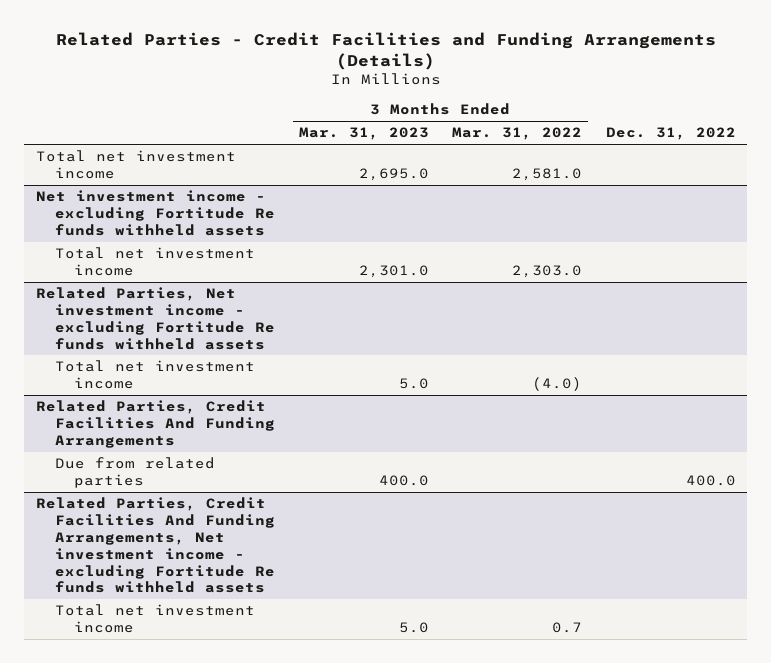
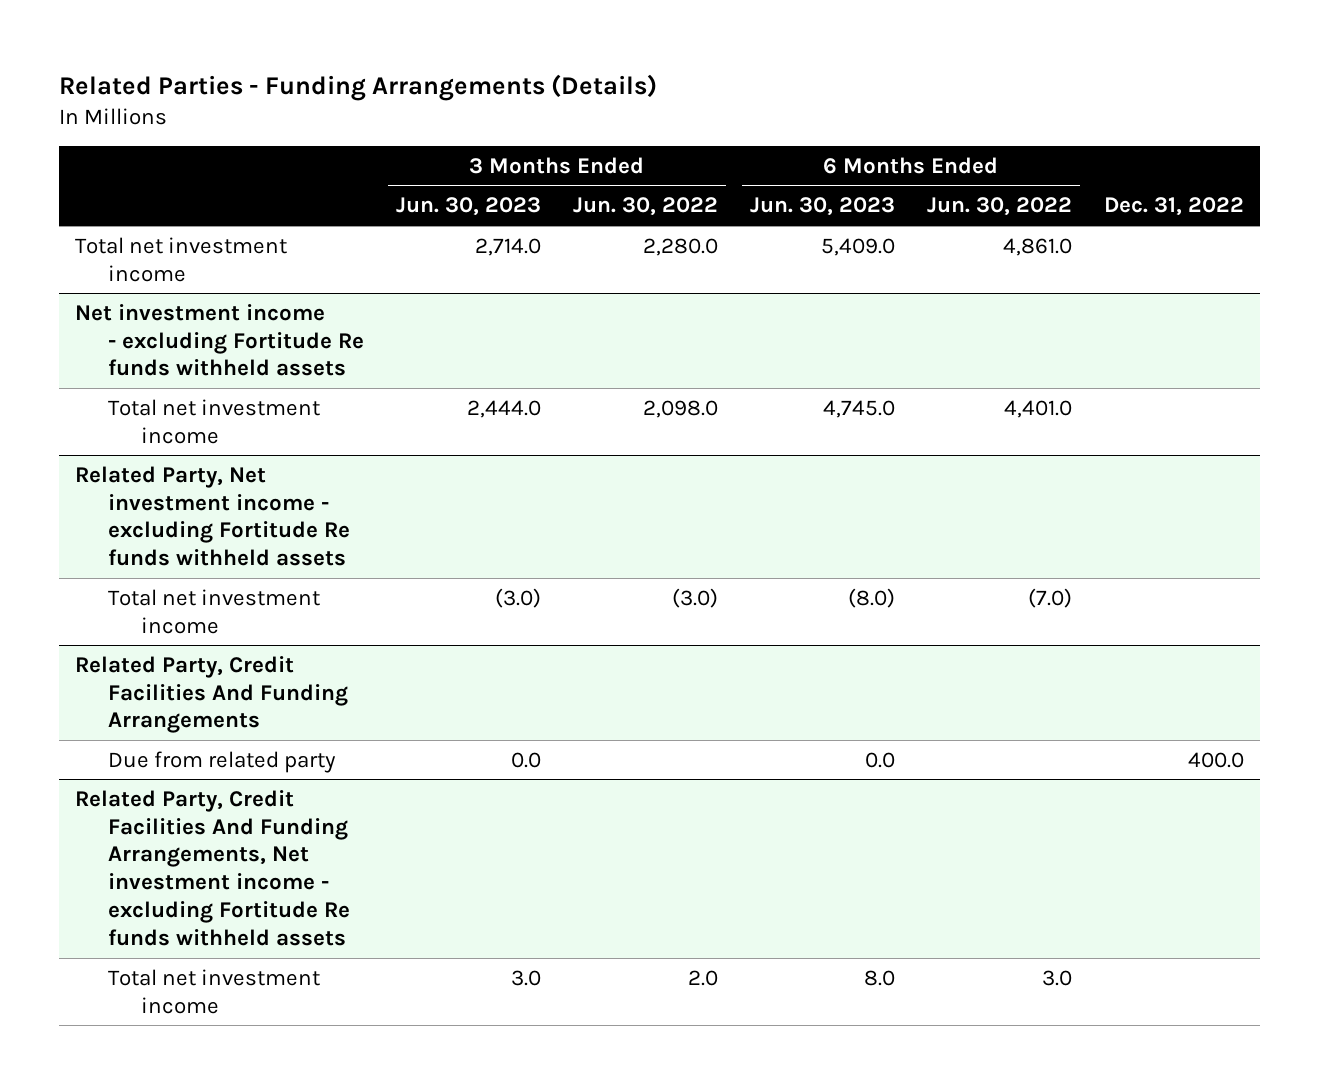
- Related Parties - Credit Facilities and Funding Arrangements (Details)
+ Related Parties - Funding Arrangements (Details)
- | 3 Months Ended Mar. 31, 2023 | 3 Months Ended Mar. 31, 2022 | Dec. 31, 2022
+ | 3 Months Ended Jun. 30, 2023 | 3 Months Ended Jun. 30, 2022 | 6 Months Ended Jun. 30, 2023 | 6 Months Ended Jun. 30, 2022 | Dec. 31, 2022
- Related Parties, Net investment income - excluding Fortitude Re funds withheld assets
+ Related Party, Net investment income - excluding Fortitude Re funds withheld assets
- Related Parties, Credit Facilities And Funding Arrangements
- Due from related parties | 400.0 | | 400.0
- Related Parties, Credit Facilities And Funding Arrangements, Net investment income - excluding Fortitude Re funds withheld assets
+ Related Party, Credit Facilities And Funding Arrangements
+ Due from related party | 0.0 | | 0.0 | | 400.0
+ Related Party, Credit Facilities And Funding Arrangements, Net investment income - excluding Fortitude Re funds withheld assets

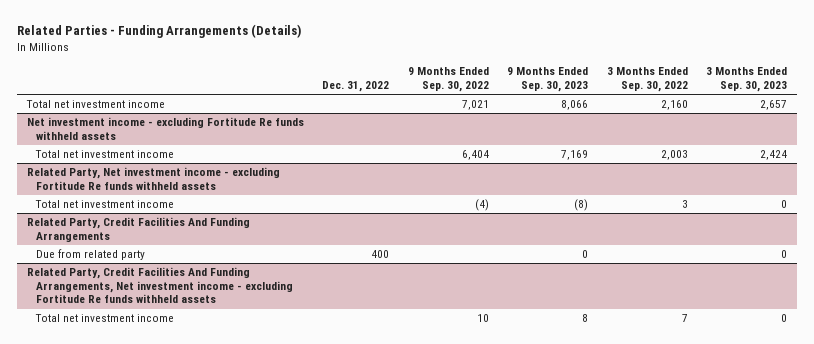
- | 3 Months Ended Jun. 30, 2023 | 3 Months Ended Jun. 30, 2022 | 6 Months Ended Jun. 30, 2023 | 6 Months Ended Jun. 30, 2022 | Dec. 31, 2022
+ | Dec. 31, 2022 | 9 Months Ended Sep. 30, 2022 | 9 Months Ended Sep. 30, 2023 | 3 Months Ended Sep. 30, 2022 | 3 Months Ended Sep. 30, 2023
@ Related Party, Credit Facilities And Funding Arrangements
- Due from related party | 0.0 | | 0.0 | | 400.0
+ Due from related party | 400 | | 0 | | 0

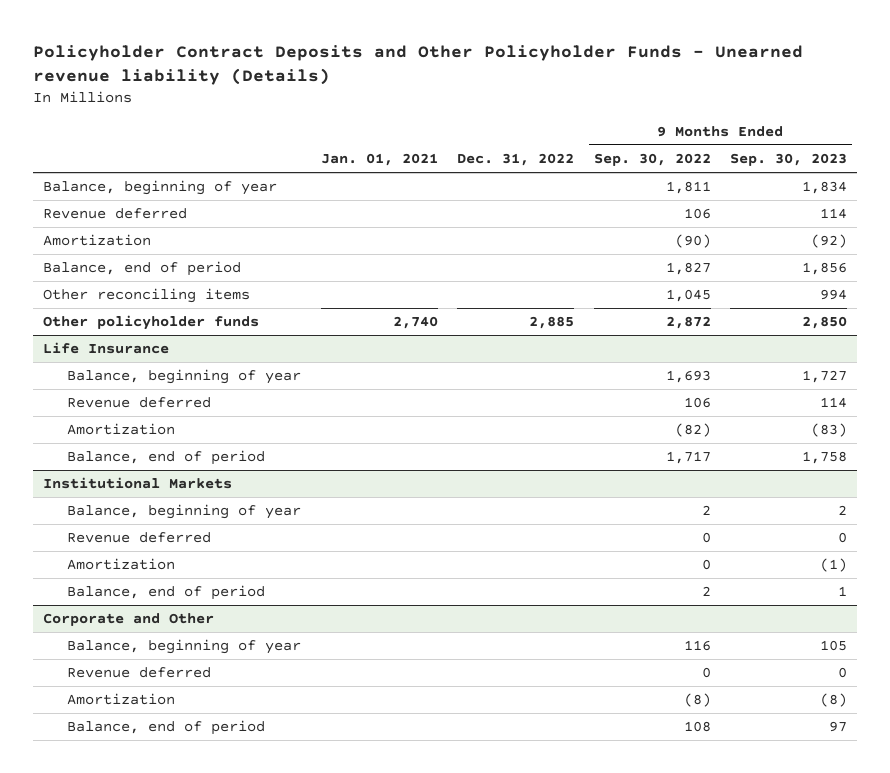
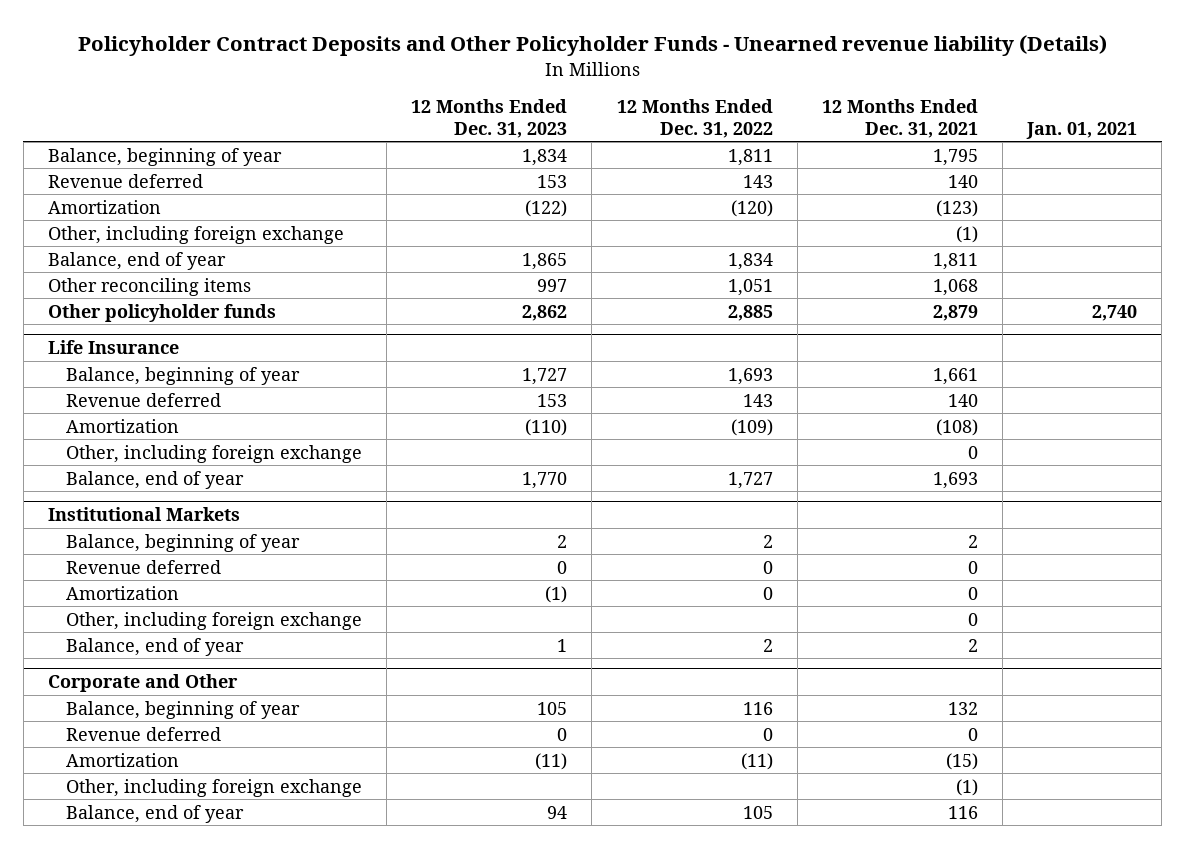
- | Jan. 01, 2021 | Dec. 31, 2022 | 9 Months Ended Sep. 30, 2022 | 9 Months Ended Sep. 30, 2023
+ | 12 Months Ended Dec. 31, 2023 | 12 Months Ended Dec. 31, 2022 | 12 Months Ended Dec. 31, 2021 | Jan. 01, 2021
- Balance, end of period | | | 1,827 | 1,856
+ Other, including foreign exchange | | | (1) |
+ Balance, end of year | 1,865 | 1,834 | 1,811 |
@ Life Insurance
- Balance, end of period | | | 1,717 | 1,758
+ Other, including foreign exchange | | | 0 |
+ Balance, end of year | 1,770 | 1,727 | 1,693 |
@ Institutional Markets
- Balance, end of period | | | 2 | 1
+ Other, including foreign exchange | | | 0 |
+ Balance, end of year | 1 | 2 | 2 |
@ Corporate and Other
- Balance, end of period | | | 108 | 97
+ Other, including foreign exchange | | | (1) |
+ Balance, end of year | 94 | 105 | 116 |

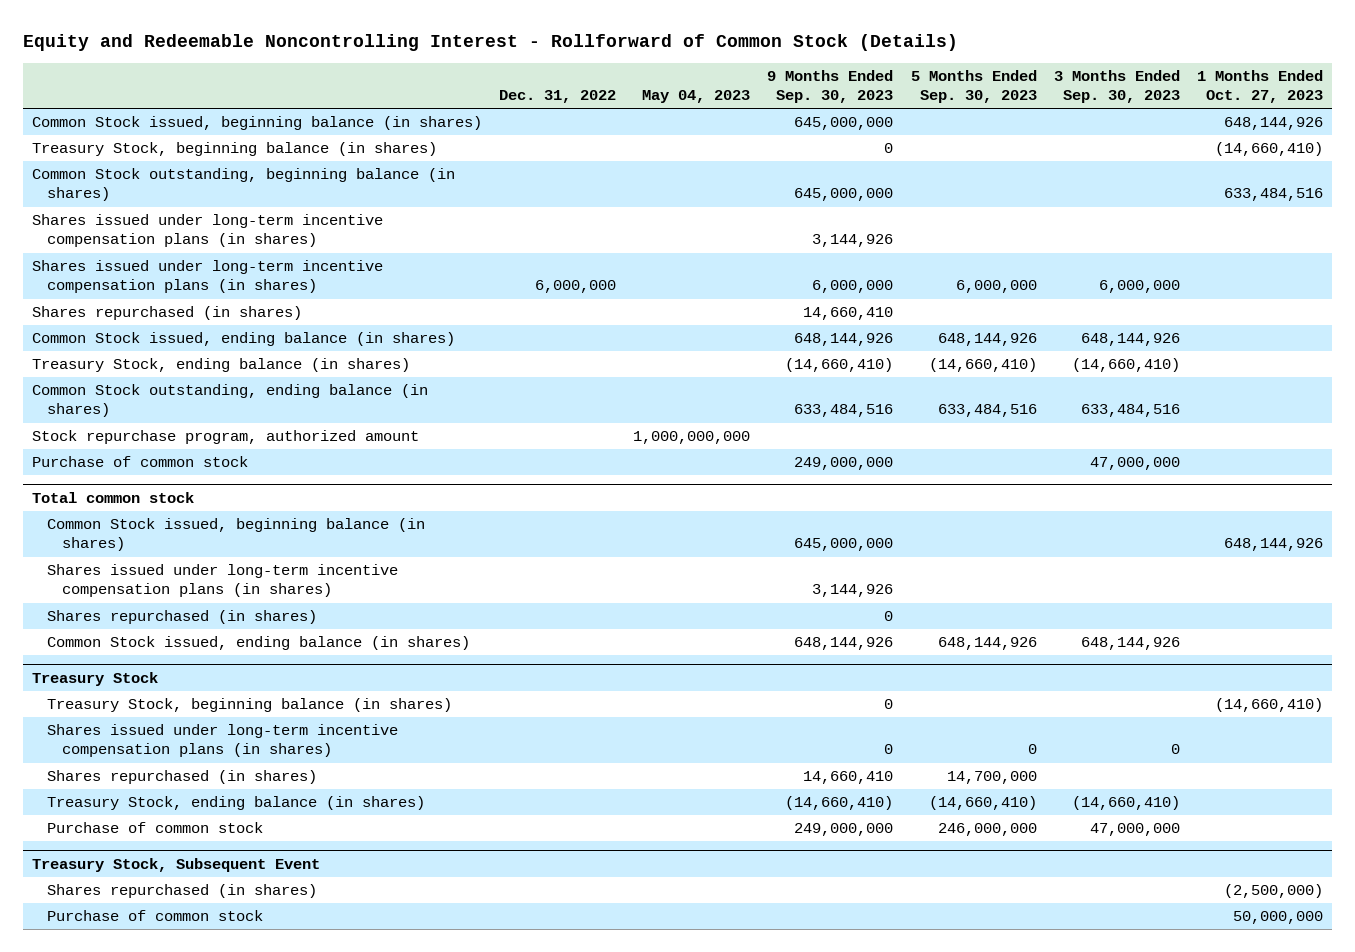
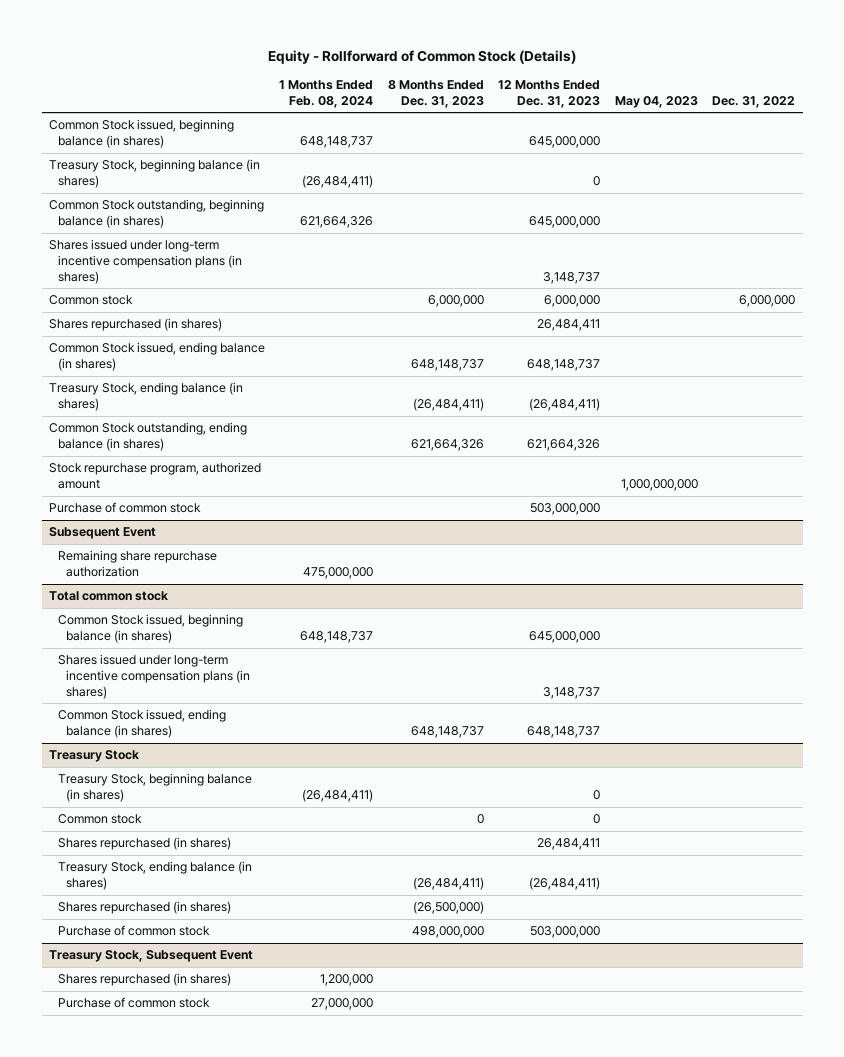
- Equity and Redeemable Noncontrolling Interest - Rollforward of Common Stock (Details)
+ Equity - Rollforward of Common Stock (Details)
- | Dec. 31, 2022 | May 04, 2023 | 9 Months Ended Sep. 30, 2023 | 5 Months Ended Sep. 30, 2023 | 3 Months Ended Sep. 30, 2023 | 1 Months Ended Oct. 27, 2023
+ | 1 Months Ended Feb. 08, 2024 | 8 Months Ended Dec. 31, 2023 | 12 Months Ended Dec. 31, 2023 | May 04, 2023 | Dec. 31, 2022
- Shares issued under long-term incentive compensation plans (in shares) | 6,000,000 | | 6,000,000 | 6,000,000 | 6,000,000 |
+ Common stock | | 6,000,000 | 6,000,000 | | 6,000,000
+ Subsequent Event
+ Remaining share repurchase authorization | 475,000,000 | | | |
@ Total common stock
- Shares repurchased (in shares) | | | 0 | | |
@ Treasury Stock
- Shares issued under long-term incentive compensation plans (in shares) | | | 0 | 0 | 0 |
+ Common stock | | 0 | 0 | |
+ Shares repurchased (in shares) | | (26,500,000) | | |

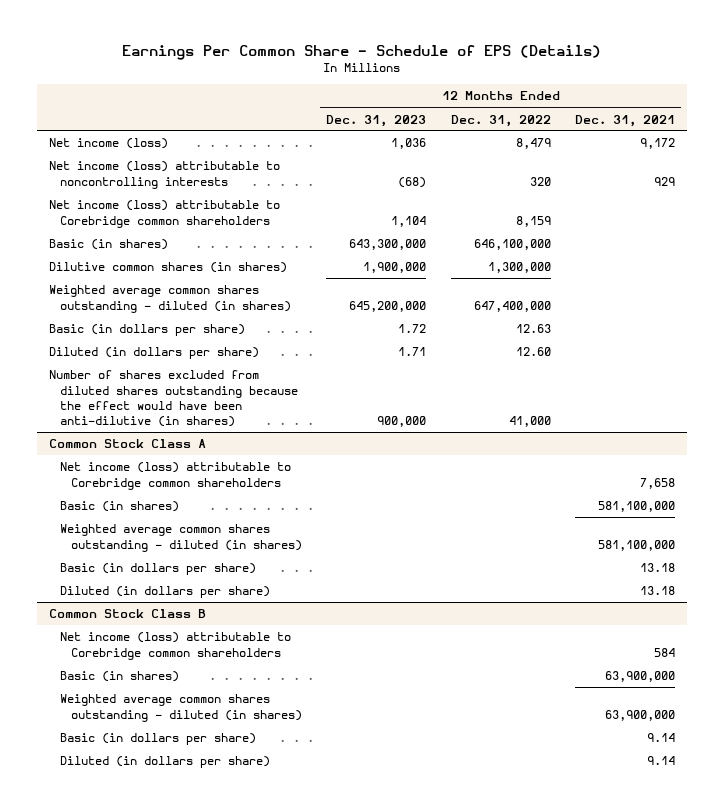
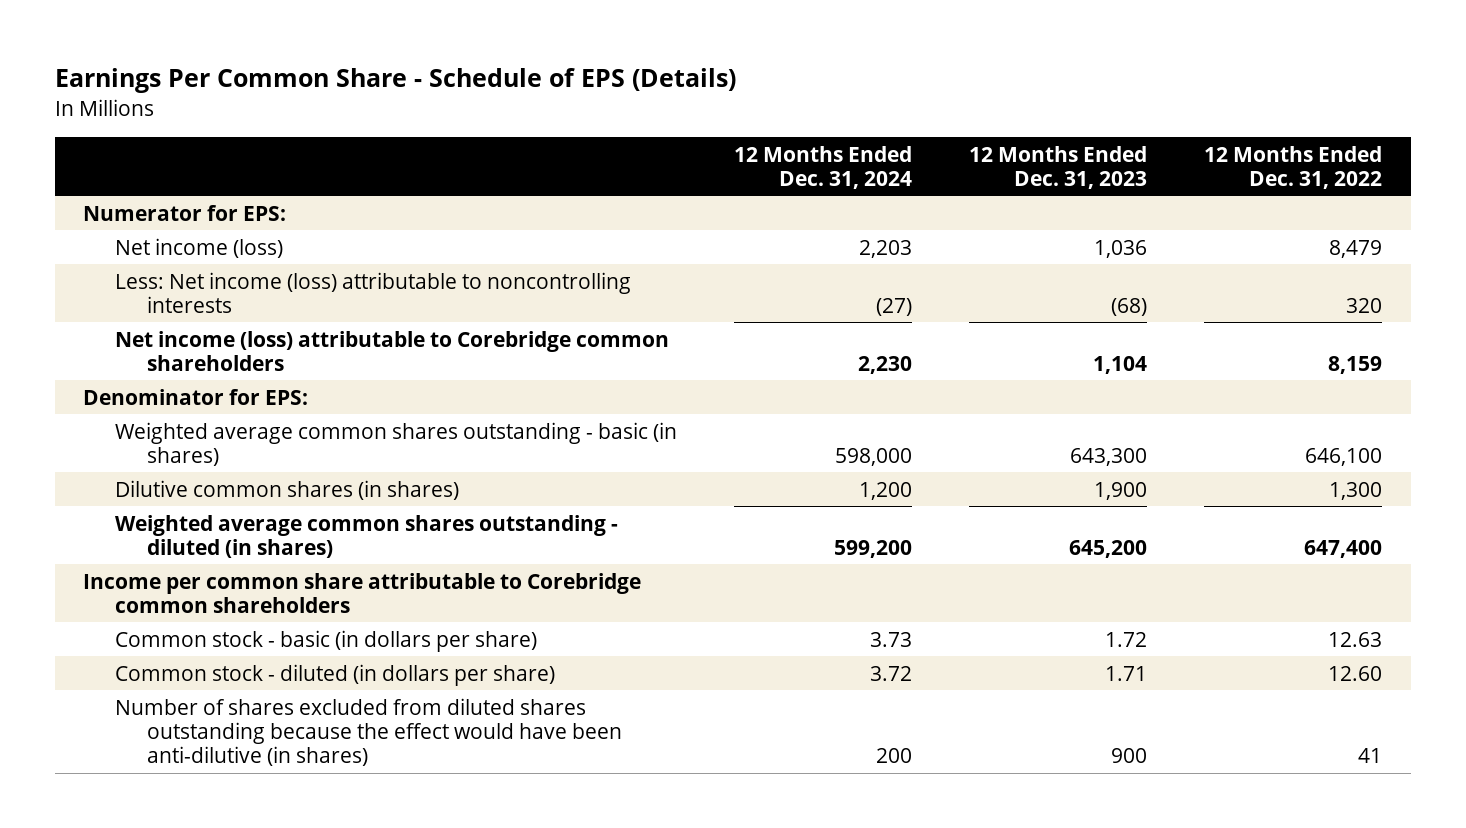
- | 12 Months Ended Dec. 31, 2023 | 12 Months Ended Dec. 31, 2022 | 12 Months Ended Dec. 31, 2021
+ | 12 Months Ended Dec. 31, 2024 | 12 Months Ended Dec. 31, 2023 | 12 Months Ended Dec. 31, 2022
+ Numerator for EPS:
- Net income (loss) attributable to noncontrolling interests | (68) | 320 | 929
+ Less: Net income (loss) attributable to noncontrolling interests | (27) | (68) | 320
- Basic (in shares) | 643,300,000 | 646,100,000 |
- Dilutive common shares (in shares) | 1,900,000 | 1,300,000 |
- Weighted average common shares outstanding - diluted (in shares) | 645,200,000 | 647,400,000 |
- Basic (in dollars per share) | 1.72 | 12.63 |
- Diluted (in dollars per share) | 1.71 | 12.60 |
- Number of shares excluded from diluted shares outstanding because the effect would have been anti-dilutive (in shares) | 900,000 | 41,000 |
- Common Stock Class A
- Net income (loss) attributable to Corebridge common shareholders | | | 7,658
- Basic (in shares) | | | 581,100,000
- Weighted average common shares outstanding - diluted (in shares) | | | 581,100,000
- Basic (in dollars per share) | | | 13.18
- Diluted (in dollars per share) | | | 13.18
- Common Stock Class B
- Net income (loss) attributable to Corebridge common shareholders | | | 584
- Basic (in shares) | | | 63,900,000
- Weighted average common shares outstanding - diluted (in shares) | | | 63,900,000
- Basic (in dollars per share) | | | 9.14
- Diluted (in dollars per share) | | | 9.14
+ Denominator for EPS:
+ Weighted average common shares outstanding - basic (in shares) | 598,000 | 643,300 | 646,100
+ Dilutive common shares (in shares) | 1,200 | 1,900 | 1,300
+ Weighted average common shares outstanding - diluted (in shares) | 599,200 | 645,200 | 647,400
+ Income per common share attributable to Corebridge common shareholders
+ Common stock - basic (in dollars per share) | 3.73 | 1.72 | 12.63
+ Common stock - diluted (in dollars per share) | 3.72 | 1.71 | 12.60
+ Number of shares excluded from diluted shares outstanding because the effect would have been anti-dilutive (in shares) | 200 | 900 | 41

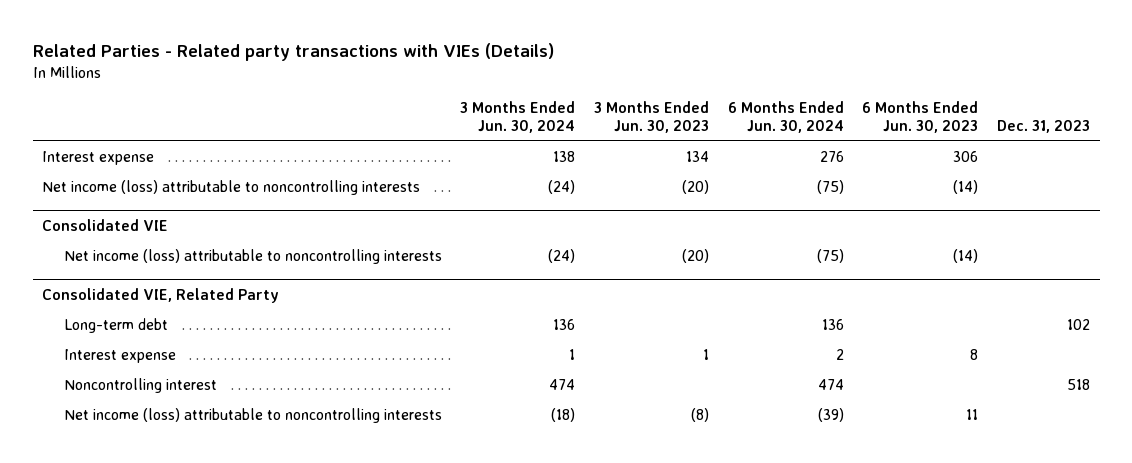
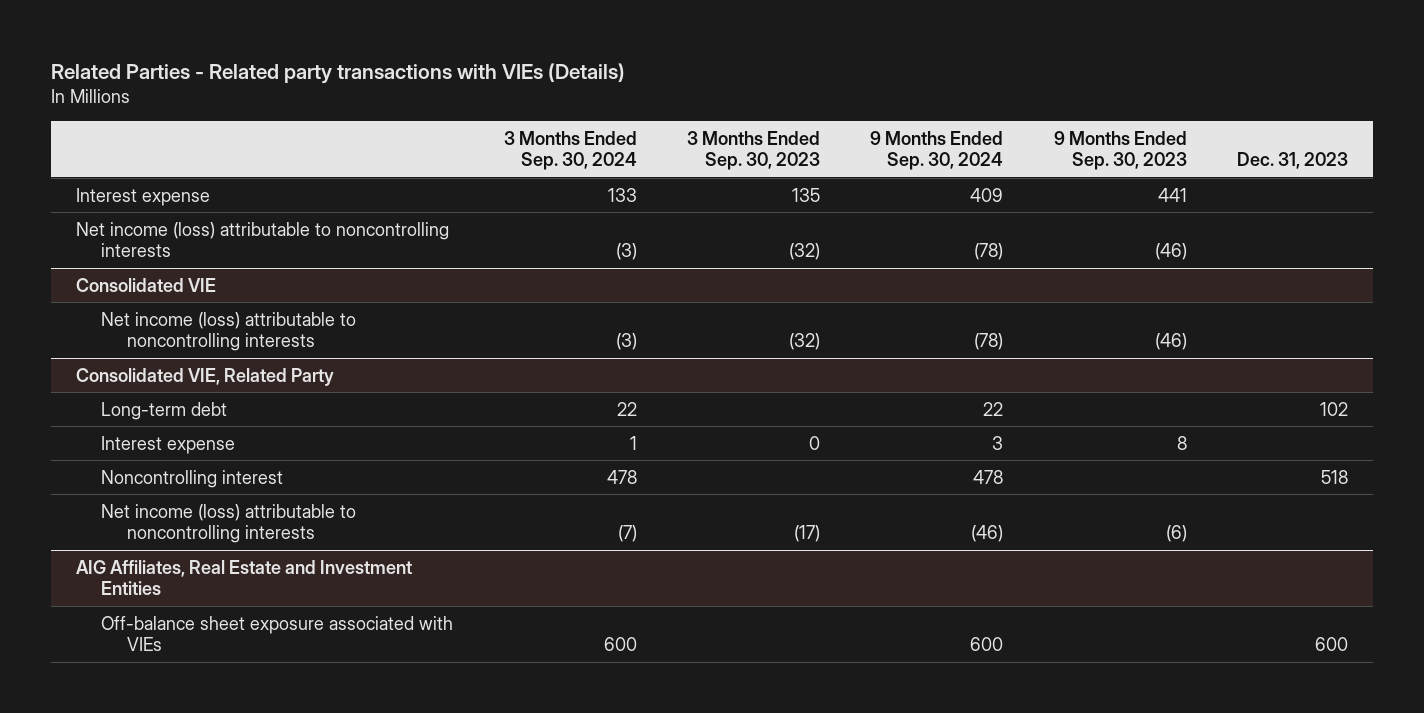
- | 3 Months Ended Jun. 30, 2024 | 3 Months Ended Jun. 30, 2023 | 6 Months Ended Jun. 30, 2024 | 6 Months Ended Jun. 30, 2023 | Dec. 31, 2023
+ | 3 Months Ended Sep. 30, 2024 | 3 Months Ended Sep. 30, 2023 | 9 Months Ended Sep. 30, 2024 | 9 Months Ended Sep. 30, 2023 | Dec. 31, 2023
+ AIG Affiliates, Real Estate and Investment Entities
+ Off-balance sheet exposure associated with VIEs | 600 | | 600 | | 600

